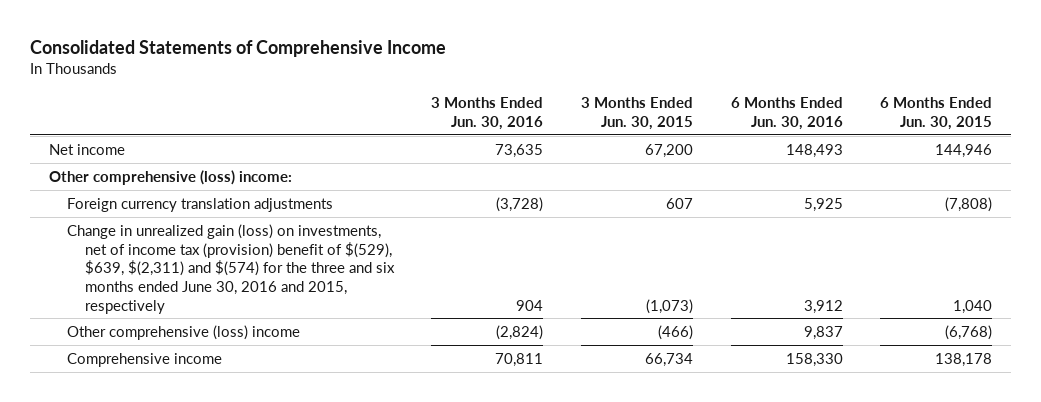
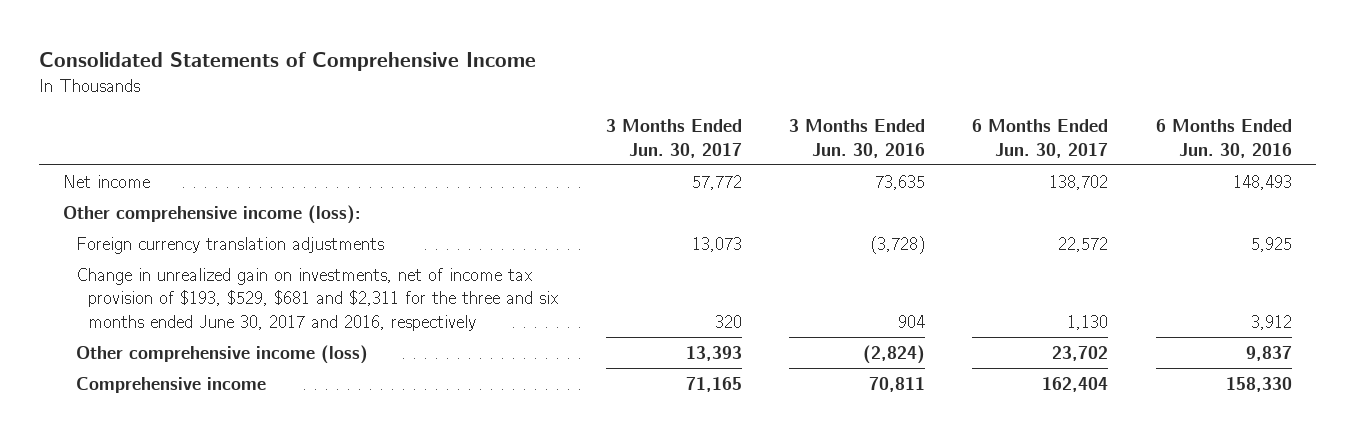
- | 3 Months Ended Jun. 30, 2016 | 3 Months Ended Jun. 30, 2015 | 6 Months Ended Jun. 30, 2016 | 6 Months Ended Jun. 30, 2015
+ | 3 Months Ended Jun. 30, 2017 | 3 Months Ended Jun. 30, 2016 | 6 Months Ended Jun. 30, 2017 | 6 Months Ended Jun. 30, 2016
- Other comprehensive (loss) income:
+ Other comprehensive income (loss):
- Change in unrealized gain (loss) on investments, net of income tax (provision) benefit of $(529), $639, $(2,311) and $(574) for the three and six months ended June 30, 2016 and 2015, respectively | 904 | (1,073) | 3,912 | 1,040
- Other comprehensive (loss) income | (2,824) | (466) | 9,837 | (6,768)
+ Change in unrealized gain on investments, net of income tax provision of $193, $529, $681 and $2,311 for the three and six months ended June 30, 2017 and 2016, respectively | 320 | 904 | 1,130 | 3,912
+ Other comprehensive income (loss) | 13,393 | (2,824) | 23,702 | 9,837

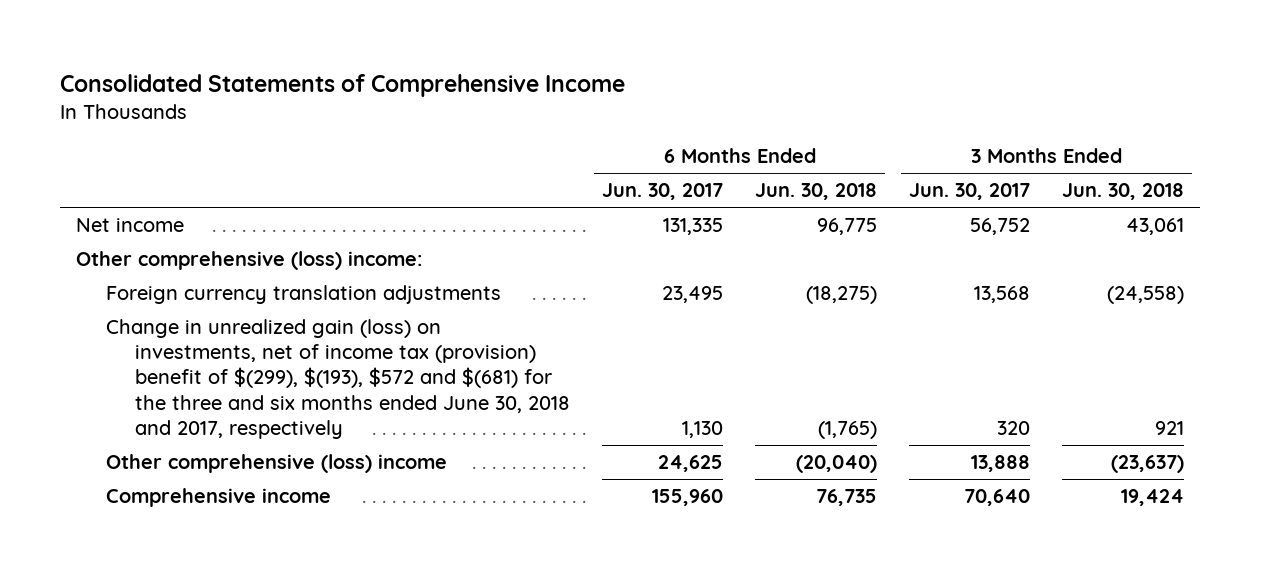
- | 3 Months Ended Jun. 30, 2017 | 3 Months Ended Jun. 30, 2016 | 6 Months Ended Jun. 30, 2017 | 6 Months Ended Jun. 30, 2016
+ | 6 Months Ended Jun. 30, 2017 | 6 Months Ended Jun. 30, 2018 | 3 Months Ended Jun. 30, 2017 | 3 Months Ended Jun. 30, 2018
- Net income | 57,772 | 73,635 | 138,702 | 148,493
- Other comprehensive income (loss):
- Foreign currency translation adjustments | 13,073 | (3,728) | 22,572 | 5,925
- Change in unrealized gain on investments, net of income tax provision of $193, $529, $681 and $2,311 for the three and six months ended June 30, 2017 and 2016, respectively | 320 | 904 | 1,130 | 3,912
- Other comprehensive income (loss) | 13,393 | (2,824) | 23,702 | 9,837
- Comprehensive income | 71,165 | 70,811 | 162,404 | 158,330
+ Net income | 131,335 | 96,775 | 56,752 | 43,061
+ Other comprehensive (loss) income:
+ Foreign currency translation adjustments | 23,495 | (18,275) | 13,568 | (24,558)
+ Change in unrealized gain (loss) on investments, net of income tax (provision) benefit of $(299), $(193), $572 and $(681) for the three and six months ended June 30, 2018 and 2017, respectively | 1,130 | (1,765) | 320 | 921
+ Other comprehensive (loss) income | 24,625 | (20,040) | 13,888 | (23,637)
+ Comprehensive income | 155,960 | 76,735 | 70,640 | 19,424

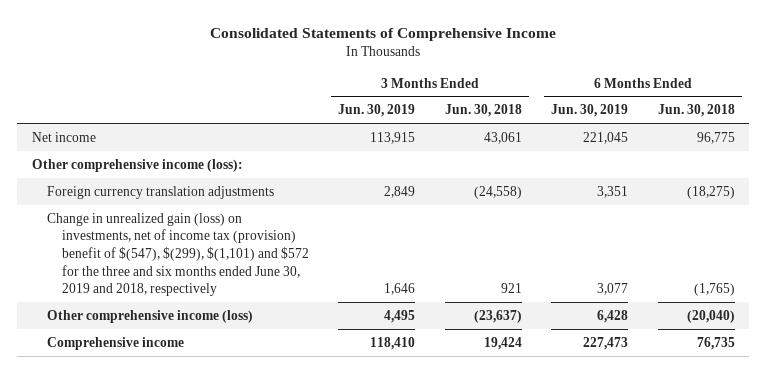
- | 6 Months Ended Jun. 30, 2017 | 6 Months Ended Jun. 30, 2018 | 3 Months Ended Jun. 30, 2017 | 3 Months Ended Jun. 30, 2018
+ | 3 Months Ended Jun. 30, 2019 | 3 Months Ended Jun. 30, 2018 | 6 Months Ended Jun. 30, 2019 | 6 Months Ended Jun. 30, 2018
- Other comprehensive (loss) income:
+ Other comprehensive income (loss):
- Change in unrealized gain (loss) on investments, net of income tax (provision) benefit of $(299), $(193), $572 and $(681) for the three and six months ended June 30, 2018 and 2017, respectively | 1,130 | (1,765) | 320 | 921
- Other comprehensive (loss) income | 24,625 | (20,040) | 13,888 | (23,637)
+ Change in unrealized gain (loss) on investments, net of income tax (provision) benefit of $(547), $(299), $(1,101) and $572 for the three and six months ended June 30, 2019 and 2018, respectively | 1,646 | 921 | 3,077 | (1,765)
+ Other comprehensive income (loss) | 4,495 | (23,637) | 6,428 | (20,040)

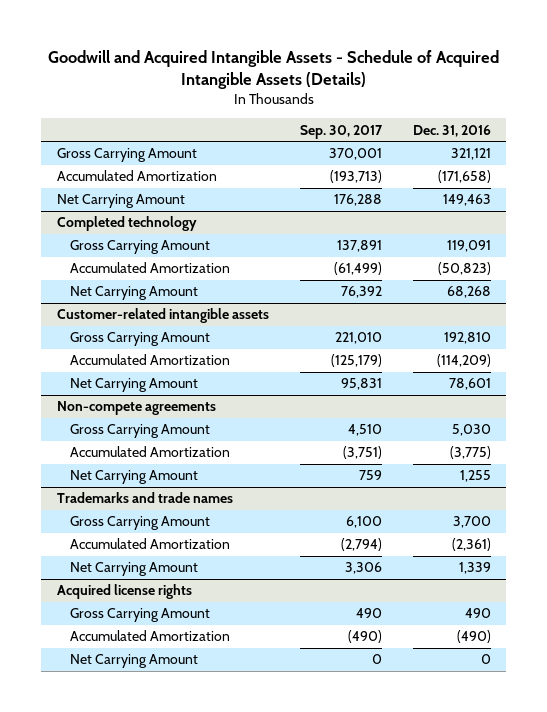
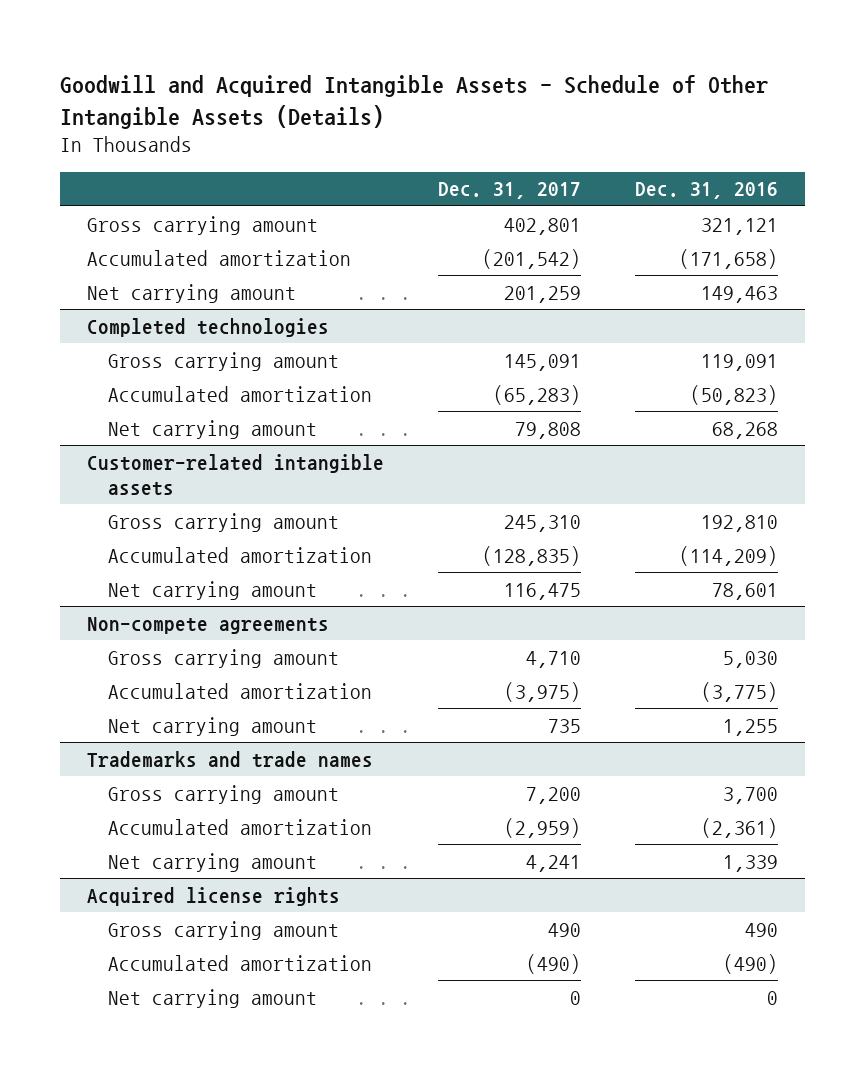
- Goodwill and Acquired Intangible Assets - Schedule of Acquired Intangible Assets (Details)
+ Goodwill and Acquired Intangible Assets - Schedule of Other Intangible Assets (Details)
- | Sep. 30, 2017 | Dec. 31, 2016
+ | Dec. 31, 2017 | Dec. 31, 2016
- Gross Carrying Amount | 370,001 | 321,121
- Accumulated Amortization | (193,713) | (171,658)
- Net Carrying Amount | 176,288 | 149,463
- Completed technology
- Gross Carrying Amount | 137,891 | 119,091
- Accumulated Amortization | (61,499) | (50,823)
- Net Carrying Amount | 76,392 | 68,268
+ Gross carrying amount | 402,801 | 321,121
+ Accumulated amortization | (201,542) | (171,658)
+ Net carrying amount | 201,259 | 149,463
+ Completed technologies
+ Gross carrying amount | 145,091 | 119,091
+ Accumulated amortization | (65,283) | (50,823)
+ Net carrying amount | 79,808 | 68,268
@ Customer-related intangible assets
- Gross Carrying Amount | 221,010 | 192,810
- Accumulated Amortization | (125,179) | (114,209)
- Net Carrying Amount | 95,831 | 78,601
+ Gross carrying amount | 245,310 | 192,810
+ Accumulated amortization | (128,835) | (114,209)
+ Net carrying amount | 116,475 | 78,601
@ Non-compete agreements
- Gross Carrying Amount | 4,510 | 5,030
- Accumulated Amortization | (3,751) | (3,775)
- Net Carrying Amount | 759 | 1,255
+ Gross carrying amount | 4,710 | 5,030
+ Accumulated amortization | (3,975) | (3,775)
+ Net carrying amount | 735 | 1,255
@ Trademarks and trade names
- Gross Carrying Amount | 6,100 | 3,700
- Accumulated Amortization | (2,794) | (2,361)
- Net Carrying Amount | 3,306 | 1,339
+ Gross carrying amount | 7,200 | 3,700
+ Accumulated amortization | (2,959) | (2,361)
+ Net carrying amount | 4,241 | 1,339
@ Acquired license rights
- Gross Carrying Amount | 490 | 490
- Accumulated Amortization | (490) | (490)
- Net Carrying Amount | 0 | 0
+ Gross carrying amount | 490 | 490
+ Accumulated amortization | (490) | (490)
+ Net carrying amount | 0 | 0

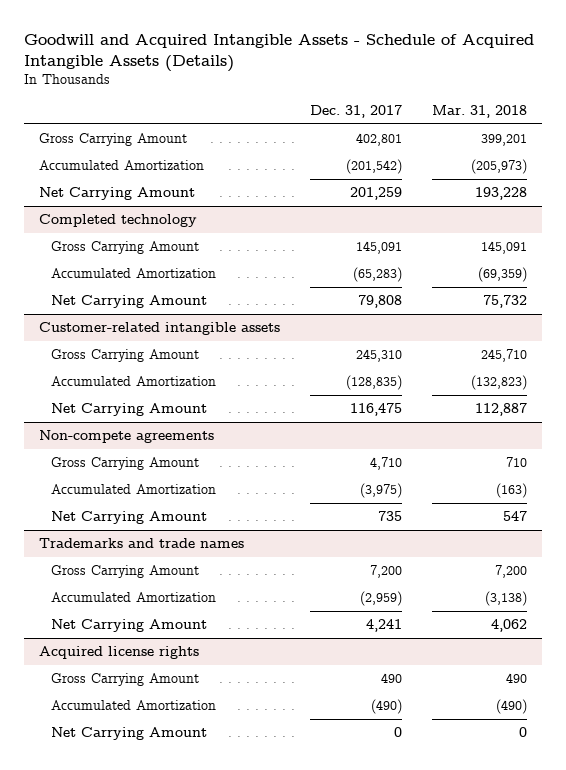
- Goodwill and Acquired Intangible Assets - Schedule of Other Intangible Assets (Details)
+ Goodwill and Acquired Intangible Assets - Schedule of Acquired Intangible Assets (Details)
- | Dec. 31, 2017 | Dec. 31, 2016
+ | Dec. 31, 2017 | Mar. 31, 2018
- Gross carrying amount | 402,801 | 321,121
- Accumulated amortization | (201,542) | (171,658)
- Net carrying amount | 201,259 | 149,463
- Completed technologies
- Gross carrying amount | 145,091 | 119,091
- Accumulated amortization | (65,283) | (50,823)
- Net carrying amount | 79,808 | 68,268
+ Gross Carrying Amount | 402,801 | 399,201
+ Accumulated Amortization | (201,542) | (205,973)
+ Net Carrying Amount | 201,259 | 193,228
+ Completed technology
+ Gross Carrying Amount | 145,091 | 145,091
+ Accumulated Amortization | (65,283) | (69,359)
+ Net Carrying Amount | 79,808 | 75,732
@ Customer-related intangible assets
- Gross carrying amount | 245,310 | 192,810
- Accumulated amortization | (128,835) | (114,209)
- Net carrying amount | 116,475 | 78,601
+ Gross Carrying Amount | 245,310 | 245,710
+ Accumulated Amortization | (128,835) | (132,823)
+ Net Carrying Amount | 116,475 | 112,887
@ Non-compete agreements
- Gross carrying amount | 4,710 | 5,030
- Accumulated amortization | (3,975) | (3,775)
- Net carrying amount | 735 | 1,255
+ Gross Carrying Amount | 4,710 | 710
+ Accumulated Amortization | (3,975) | (163)
+ Net Carrying Amount | 735 | 547
@ Trademarks and trade names
- Gross carrying amount | 7,200 | 3,700
- Accumulated amortization | (2,959) | (2,361)
- Net carrying amount | 4,241 | 1,339
+ Gross Carrying Amount | 7,200 | 7,200
+ Accumulated Amortization | (2,959) | (3,138)
+ Net Carrying Amount | 4,241 | 4,062
@ Acquired license rights
- Gross carrying amount | 490 | 490
- Accumulated amortization | (490) | (490)
- Net carrying amount | 0 | 0
+ Gross Carrying Amount | 490 | 490
+ Accumulated Amortization | (490) | (490)
+ Net Carrying Amount | 0 | 0

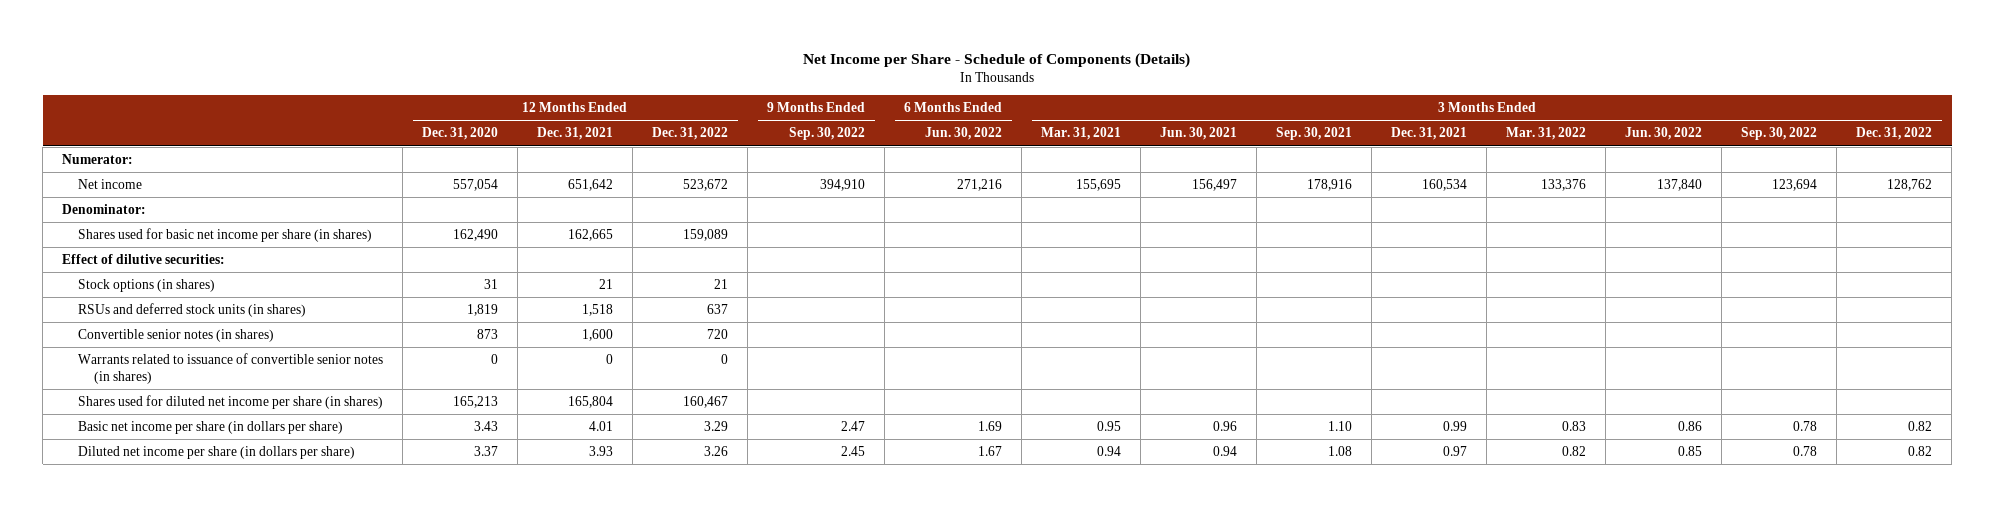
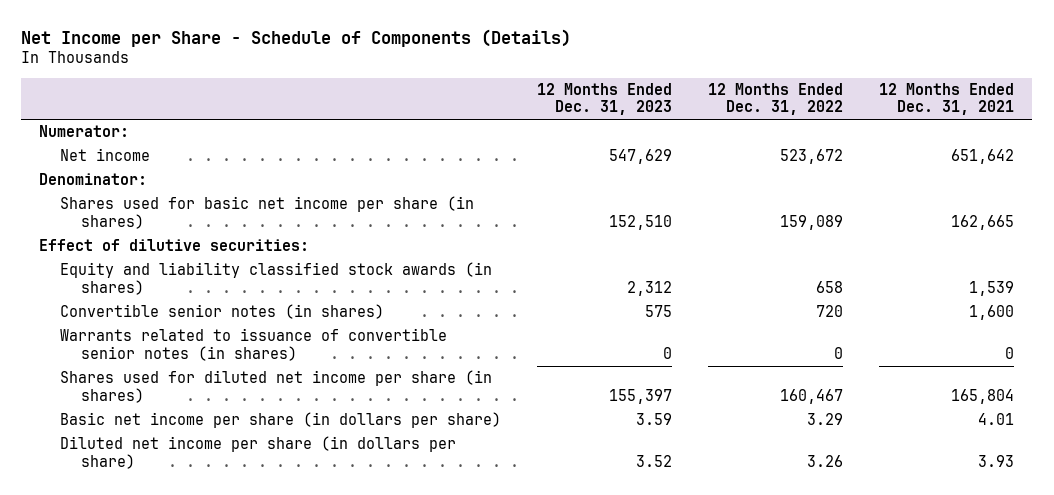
- | 12 Months Ended Dec. 31, 2020 | 12 Months Ended Dec. 31, 2021 | 12 Months Ended Dec. 31, 2022 | 9 Months Ended Sep. 30, 2022 | 6 Months Ended Jun. 30, 2022 | 3 Months Ended Mar. 31, 2021 | 3 Months Ended Jun. 30, 2021 | 3 Months Ended Sep. 30, 2021 | 3 Months Ended Dec. 31, 2021 | 3 Months Ended Mar. 31, 2022 | 3 Months Ended Jun. 30, 2022 | 3 Months Ended Sep. 30, 2022 | 3 Months Ended Dec. 31, 2022
+ | 12 Months Ended Dec. 31, 2023 | 12 Months Ended Dec. 31, 2022 | 12 Months Ended Dec. 31, 2021
- Stock options (in shares) | 31 | 21 | 21 | | | | | | | | | |
- RSUs and deferred stock units (in shares) | 1,819 | 1,518 | 637 | | | | | | | | | |
+ Equity and liability classified stock awards (in shares) | 2,312 | 658 | 1,539

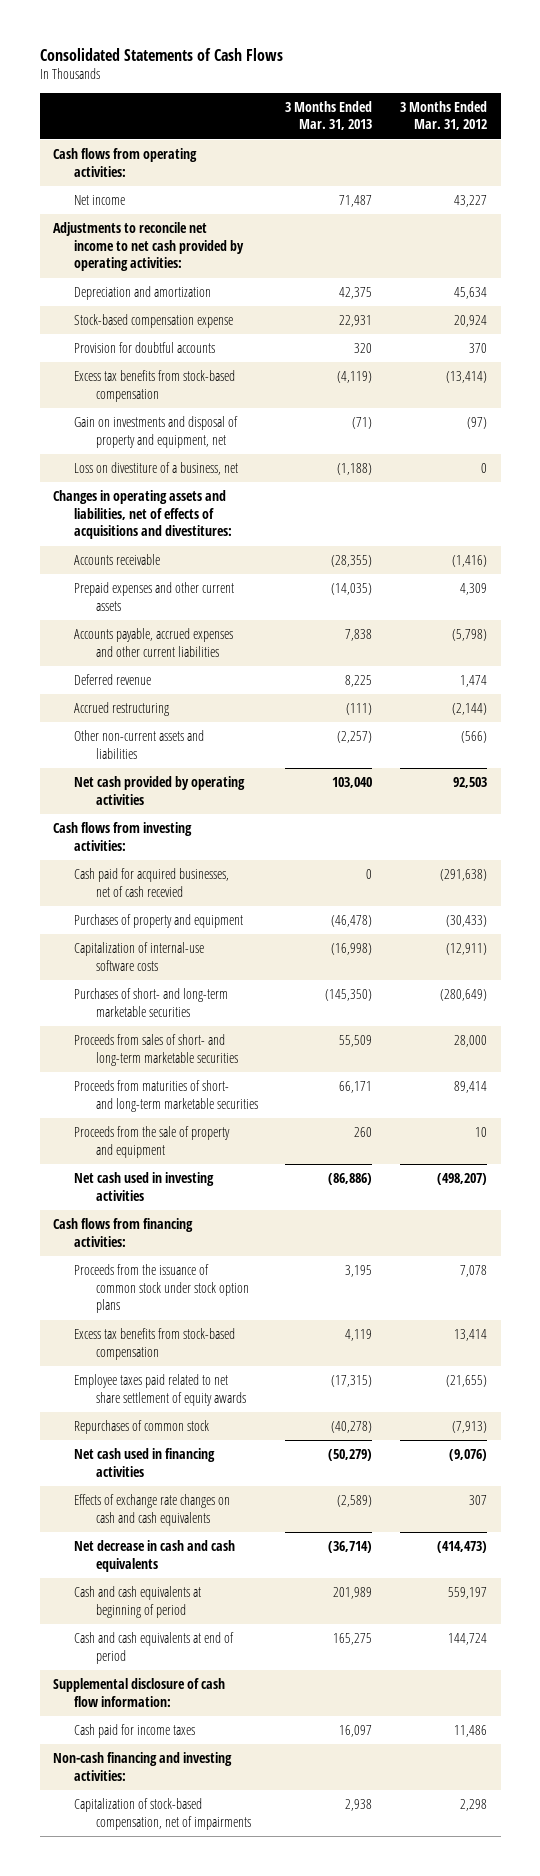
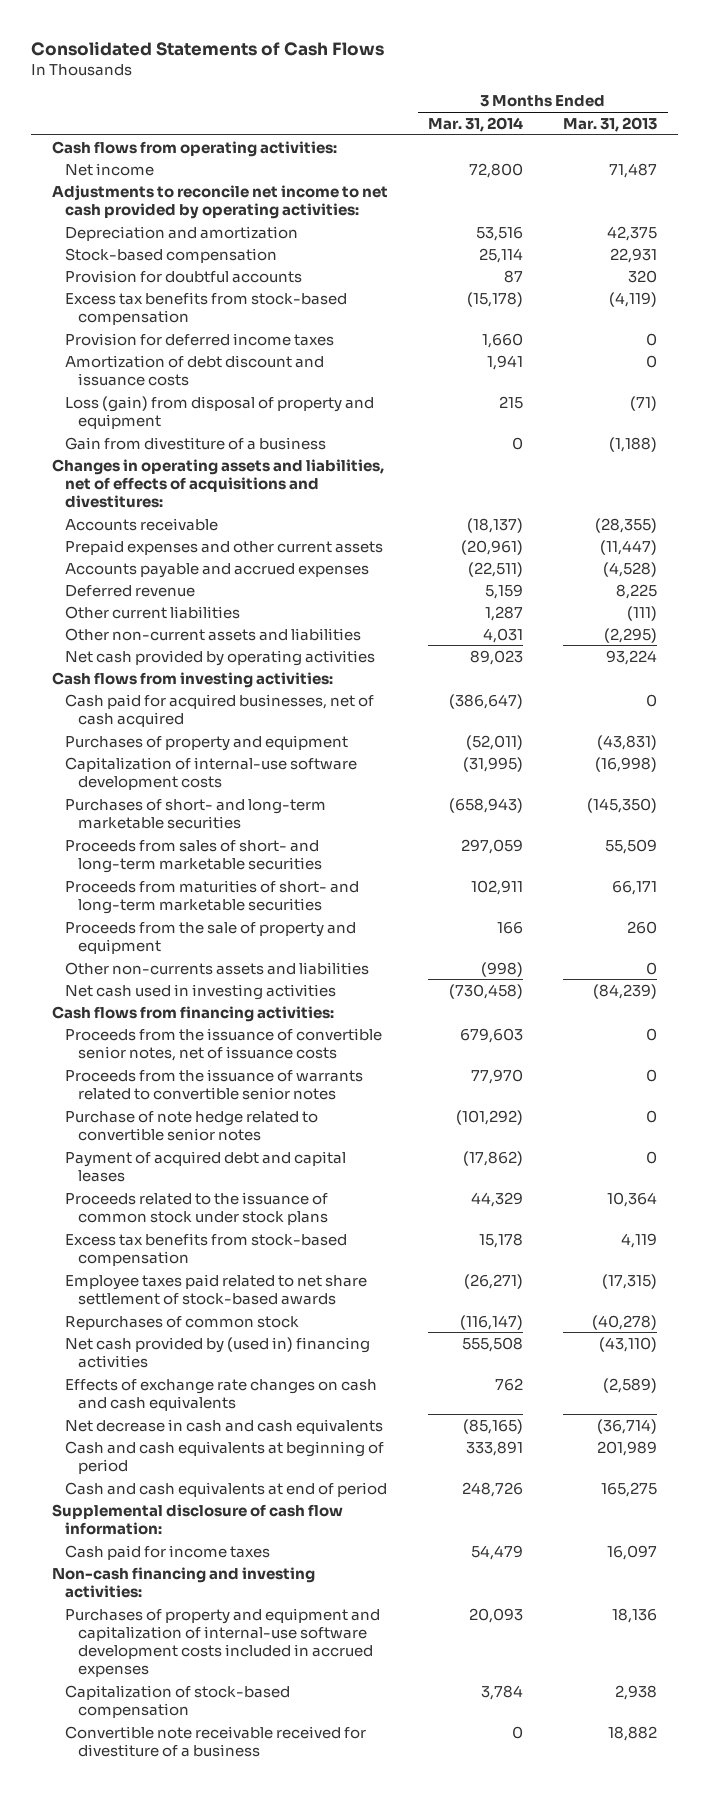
- | 3 Months Ended Mar. 31, 2013 | 3 Months Ended Mar. 31, 2012
+ | 3 Months Ended Mar. 31, 2014 | 3 Months Ended Mar. 31, 2013
- Stock-based compensation expense | 22,931 | 20,924
+ Stock-based compensation | 25,114 | 22,931
- Gain on investments and disposal of property and equipment, net | (71) | (97)
- Loss on divestiture of a business, net | (1,188) | 0
+ Provision for deferred income taxes | 1,660 | 0
+ Amortization of debt discount and issuance costs | 1,941 | 0
+ Loss (gain) from disposal of property and equipment | 215 | (71)
+ Gain from divestiture of a business | 0 | (1,188)
- Prepaid expenses and other current assets | (14,035) | 4,309
- Accounts payable, accrued expenses and other current liabilities | 7,838 | (5,798)
+ Prepaid expenses and other current assets | (20,961) | (11,447)
+ Accounts payable and accrued expenses | (22,511) | (4,528)
- Accrued restructuring | (111) | (2,144)
- Other non-current assets and liabilities | (2,257) | (566)
- Net cash provided by operating activities | 103,040 | 92,503
+ Other current liabilities | 1,287 | (111)
+ Other non-current assets and liabilities | 4,031 | (2,295)
+ Net cash provided by operating activities | 89,023 | 93,224
- Cash paid for acquired businesses, net of cash recevied | 0 | (291,638)
- Purchases of property and equipment | (46,478) | (30,433)
- Capitalization of internal-use software costs | (16,998) | (12,911)
+ Cash paid for acquired businesses, net of cash acquired | (386,647) | 0
+ Purchases of property and equipment | (52,011) | (43,831)
+ Capitalization of internal-use software development costs | (31,995) | (16,998)
- Net cash used in investing activities | (86,886) | (498,207)
+ Other non-currents assets and liabilities | (998) | 0
+ Net cash used in investing activities | (730,458) | (84,239)
- Proceeds from the issuance of common stock under stock option plans | 3,195 | 7,078
+ Proceeds from the issuance of convertible senior notes, net of issuance costs | 679,603 | 0
+ Proceeds from the issuance of warrants related to convertible senior notes | 77,970 | 0
+ Purchase of note hedge related to convertible senior notes | (101,292) | 0
+ Payment of acquired debt and capital leases | (17,862) | 0
+ Proceeds related to the issuance of common stock under stock plans | 44,329 | 10,364
- Employee taxes paid related to net share settlement of equity awards | (17,315) | (21,655)
+ Employee taxes paid related to net share settlement of stock-based awards | (26,271) | (17,315)
- Net cash used in financing activities | (50,279) | (9,076)
+ Net cash provided by (used in) financing activities | 555,508 | (43,110)
- Capitalization of stock-based compensation, net of impairments | 2,938 | 2,298
+ Purchases of property and equipment and capitalization of internal-use software development costs included in accrued expenses | 20,093 | 18,136
+ Capitalization of stock-based compensation | 3,784 | 2,938
+ Convertible note receivable received for divestiture of a business | 0 | 18,882

